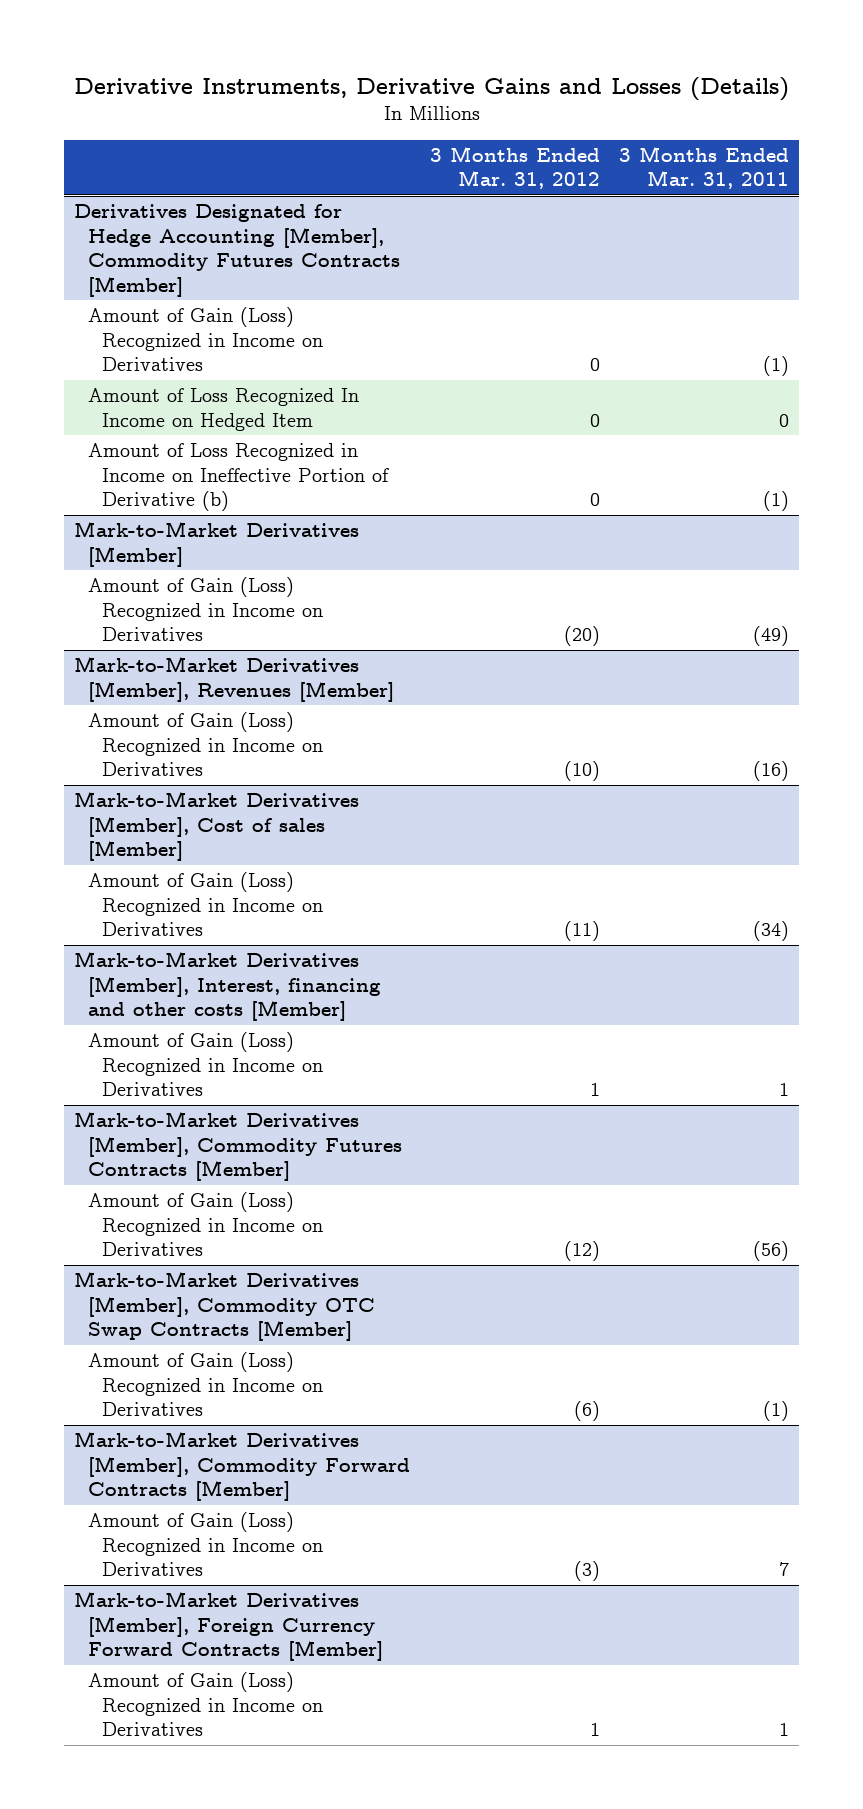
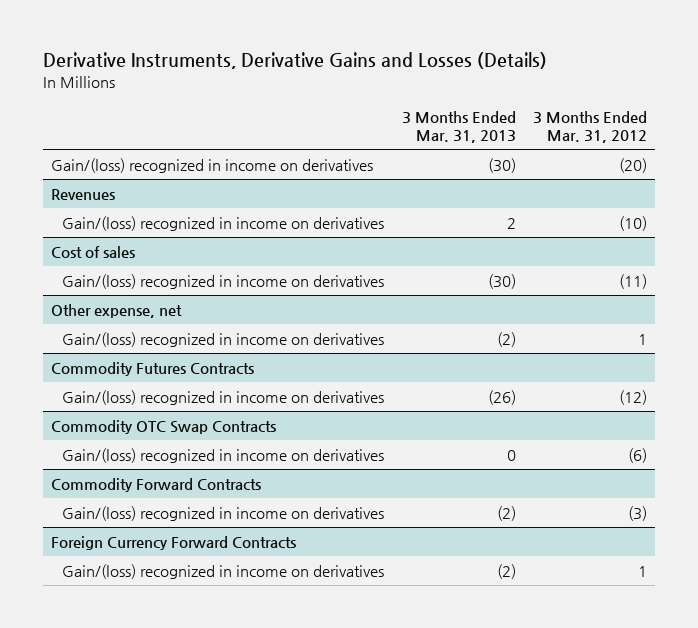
- | 3 Months Ended Mar. 31, 2012 | 3 Months Ended Mar. 31, 2011
+ | 3 Months Ended Mar. 31, 2013 | 3 Months Ended Mar. 31, 2012
- Derivatives Designated for Hedge Accounting [Member], Commodity Futures Contracts [Member]
- Amount of Gain (Loss) Recognized in Income on Derivatives | 0 | (1)
- Amount of Loss Recognized In Income on Hedged Item | 0 | 0
- Amount of Loss Recognized in Income on Ineffective Portion of Derivative (b) | 0 | (1)
- Mark-to-Market Derivatives [Member]
- Amount of Gain (Loss) Recognized in Income on Derivatives | (20) | (49)
- Mark-to-Market Derivatives [Member], Revenues [Member]
- Amount of Gain (Loss) Recognized in Income on Derivatives | (10) | (16)
- Mark-to-Market Derivatives [Member], Cost of sales [Member]
- Amount of Gain (Loss) Recognized in Income on Derivatives | (11) | (34)
- Mark-to-Market Derivatives [Member], Interest, financing and other costs [Member]
- Amount of Gain (Loss) Recognized in Income on Derivatives | 1 | 1
- Mark-to-Market Derivatives [Member], Commodity Futures Contracts [Member]
- Amount of Gain (Loss) Recognized in Income on Derivatives | (12) | (56)
- Mark-to-Market Derivatives [Member], Commodity OTC Swap Contracts [Member]
- Amount of Gain (Loss) Recognized in Income on Derivatives | (6) | (1)
- Mark-to-Market Derivatives [Member], Commodity Forward Contracts [Member]
- Amount of Gain (Loss) Recognized in Income on Derivatives | (3) | 7
- Mark-to-Market Derivatives [Member], Foreign Currency Forward Contracts [Member]
- Amount of Gain (Loss) Recognized in Income on Derivatives | 1 | 1
+ Gain/(loss) recognized in income on derivatives | (30) | (20)
+ Revenues
+ Gain/(loss) recognized in income on derivatives | 2 | (10)
+ Cost of sales
+ Gain/(loss) recognized in income on derivatives | (30) | (11)
+ Other expense, net
+ Gain/(loss) recognized in income on derivatives | (2) | 1
+ Commodity Futures Contracts
+ Gain/(loss) recognized in income on derivatives | (26) | (12)
+ Commodity OTC Swap Contracts
+ Gain/(loss) recognized in income on derivatives | 0 | (6)
+ Commodity Forward Contracts
+ Gain/(loss) recognized in income on derivatives | (2) | (3)
+ Foreign Currency Forward Contracts
+ Gain/(loss) recognized in income on derivatives | (2) | 1

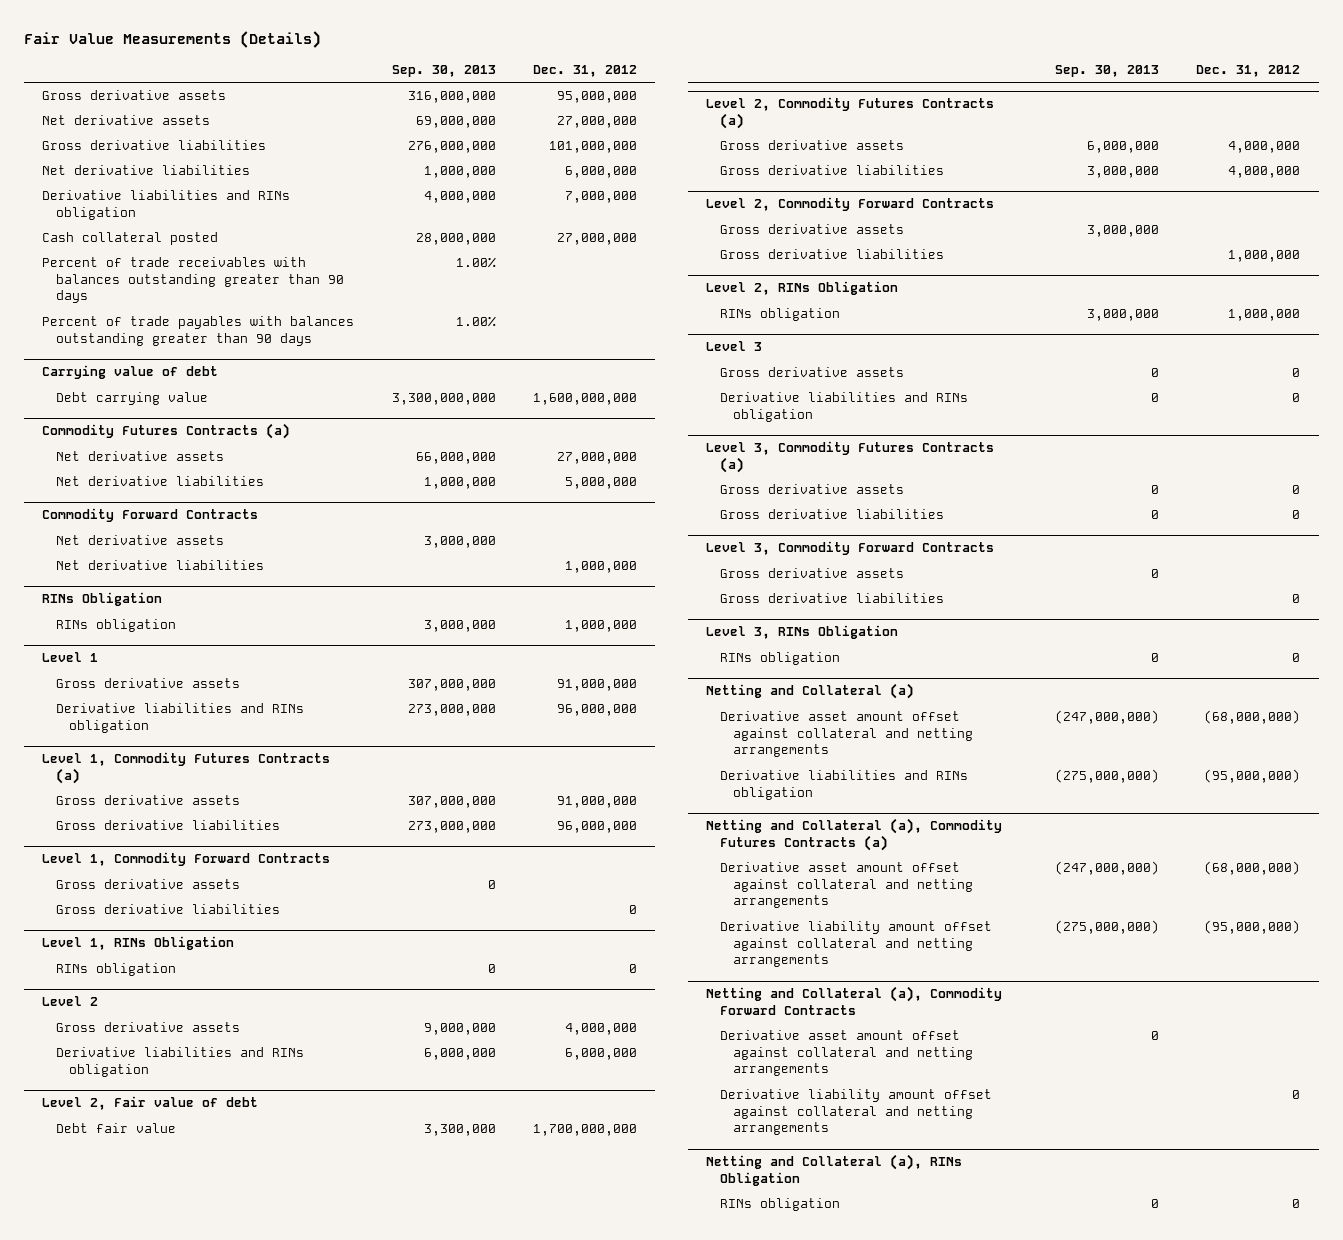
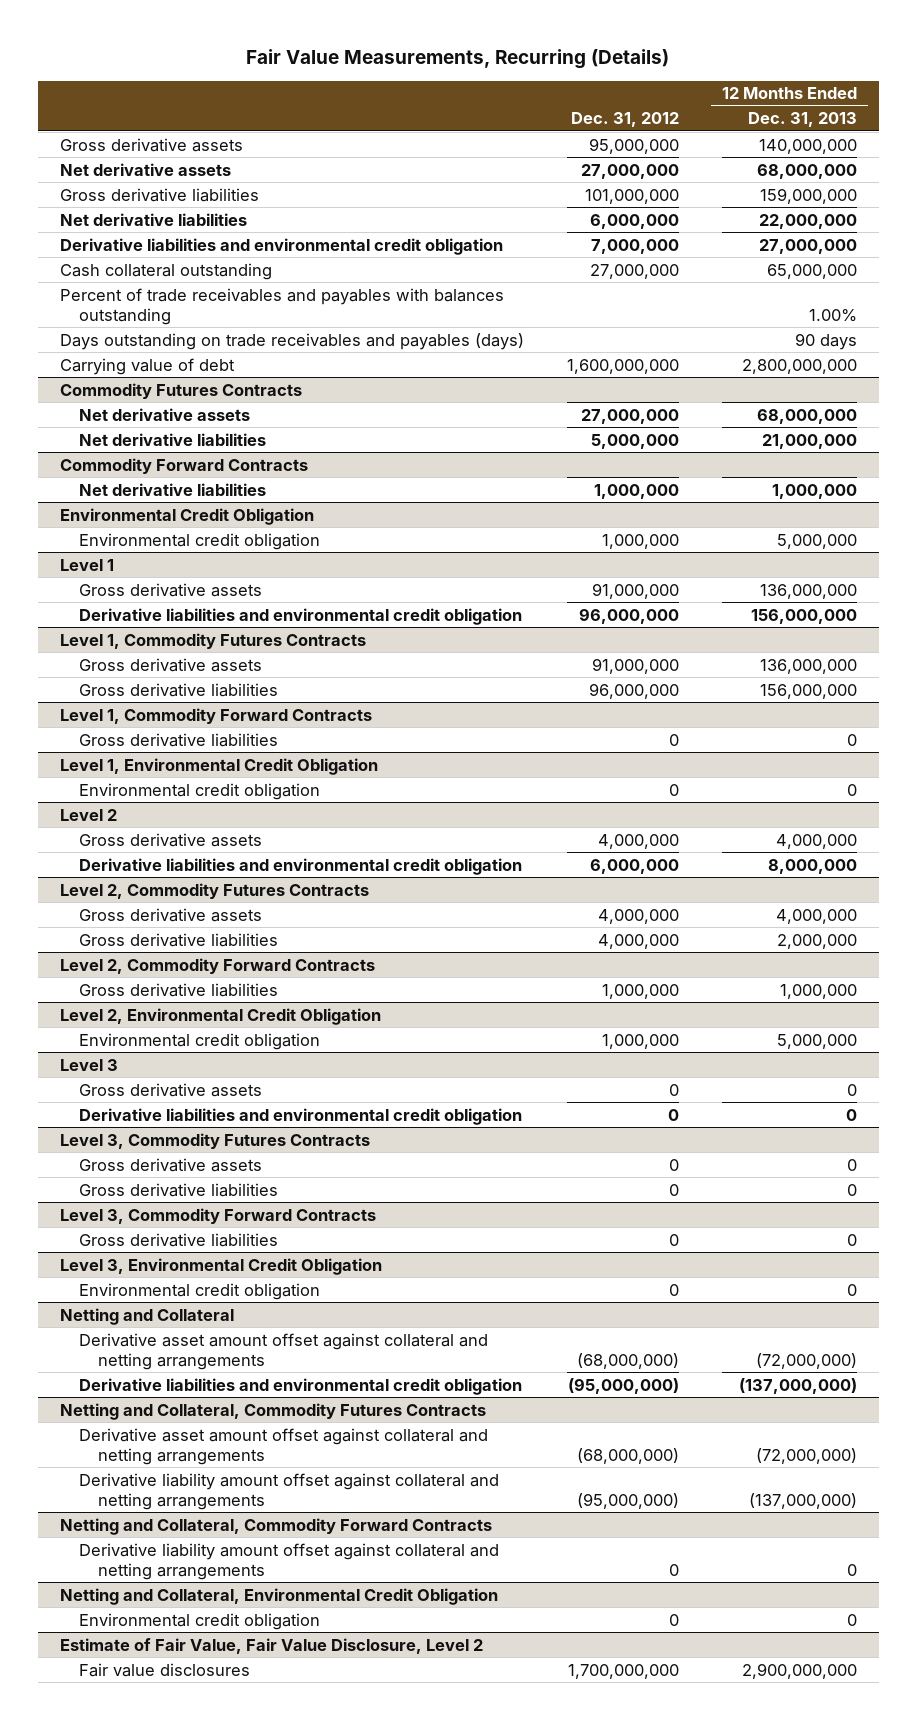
- Fair Value Measurements (Details)
+ Fair Value Measurements, Recurring (Details)
- | Sep. 30, 2013 | Dec. 31, 2012
+ | Dec. 31, 2012 | 12 Months Ended Dec. 31, 2013
- Derivative liabilities and RINs obligation | 4,000,000 | 7,000,000
- Cash collateral posted | 28,000,000 | 27,000,000
- Percent of trade receivables with balances outstanding greater than 90 days | 1.00% |
- Percent of trade payables with balances outstanding greater than 90 days | 1.00% |
- Carrying value of debt
- Debt carrying value | 3,300,000,000 | 1,600,000,000
- Commodity Futures Contracts (a)
+ Derivative liabilities and environmental credit obligation | 7,000,000 | 27,000,000
+ Cash collateral outstanding | 27,000,000 | 65,000,000
+ Percent of trade receivables and payables with balances outstanding | | 1.00%
+ Days outstanding on trade receivables and payables (days) | | 90 days
+ Carrying value of debt | 1,600,000,000 | 2,800,000,000
+ Commodity Futures Contracts
@ Commodity Forward Contracts
- Net derivative assets | 3,000,000 |
- RINs Obligation
- RINs obligation | 3,000,000 | 1,000,000
+ Environmental Credit Obligation
+ Environmental credit obligation | 1,000,000 | 5,000,000
@ Level 1
- Derivative liabilities and RINs obligation | 273,000,000 | 96,000,000
- Level 1, Commodity Futures Contracts (a)
@ Level 1
+ Derivative liabilities and environmental credit obligation | 96,000,000 | 156,000,000
+ Level 1, Commodity Futures Contracts
@ Level 1, Commodity Forward Contracts
- Gross derivative assets | 0 |
- Level 1, RINs Obligation
- RINs obligation | 0 | 0
+ Level 1, Environmental Credit Obligation
+ Environmental credit obligation | 0 | 0
@ Level 2
- Derivative liabilities and RINs obligation | 6,000,000 | 6,000,000
- Level 2, Fair value of debt
- Debt fair value | 3,300,000 | 1,700,000,000
- Level 2, Commodity Futures Contracts (a)
@ Level 2
+ Derivative liabilities and environmental credit obligation | 6,000,000 | 8,000,000
+ Level 2, Commodity Futures Contracts
@ Level 2, Commodity Forward Contracts
- Gross derivative assets | 3,000,000 |
- Level 2, RINs Obligation
- RINs obligation | 3,000,000 | 1,000,000
+ Level 2, Environmental Credit Obligation
+ Environmental credit obligation | 1,000,000 | 5,000,000
@ Level 3
- Derivative liabilities and RINs obligation | 0 | 0
- Level 3, Commodity Futures Contracts (a)
@ Level 3
+ Derivative liabilities and environmental credit obligation | 0 | 0
+ Level 3, Commodity Futures Contracts
@ Level 3, Commodity Forward Contracts
- Gross derivative assets | 0 |
- Level 3, RINs Obligation
- RINs obligation | 0 | 0
- Netting and Collateral (a)
+ Level 3, Environmental Credit Obligation
+ Environmental credit obligation | 0 | 0
+ Netting and Collateral
- Derivative liabilities and RINs obligation | (275,000,000) | (95,000,000)
- Netting and Collateral (a), Commodity Futures Contracts (a)
+ Derivative liabilities and environmental credit obligation | (95,000,000) | (137,000,000)
+ Netting and Collateral, Commodity Futures Contracts
- Netting and Collateral (a), Commodity Forward Contracts
- Derivative asset amount offset against collateral and netting arrangements | 0 |
+ Netting and Collateral, Commodity Forward Contracts
- Netting and Collateral (a), RINs Obligation
- RINs obligation | 0 | 0
+ Netting and Collateral, Environmental Credit Obligation
+ Environmental credit obligation | 0 | 0
+ Estimate of Fair Value, Fair Value Disclosure, Level 2
+ Fair value disclosures | 1,700,000,000 | 2,900,000,000

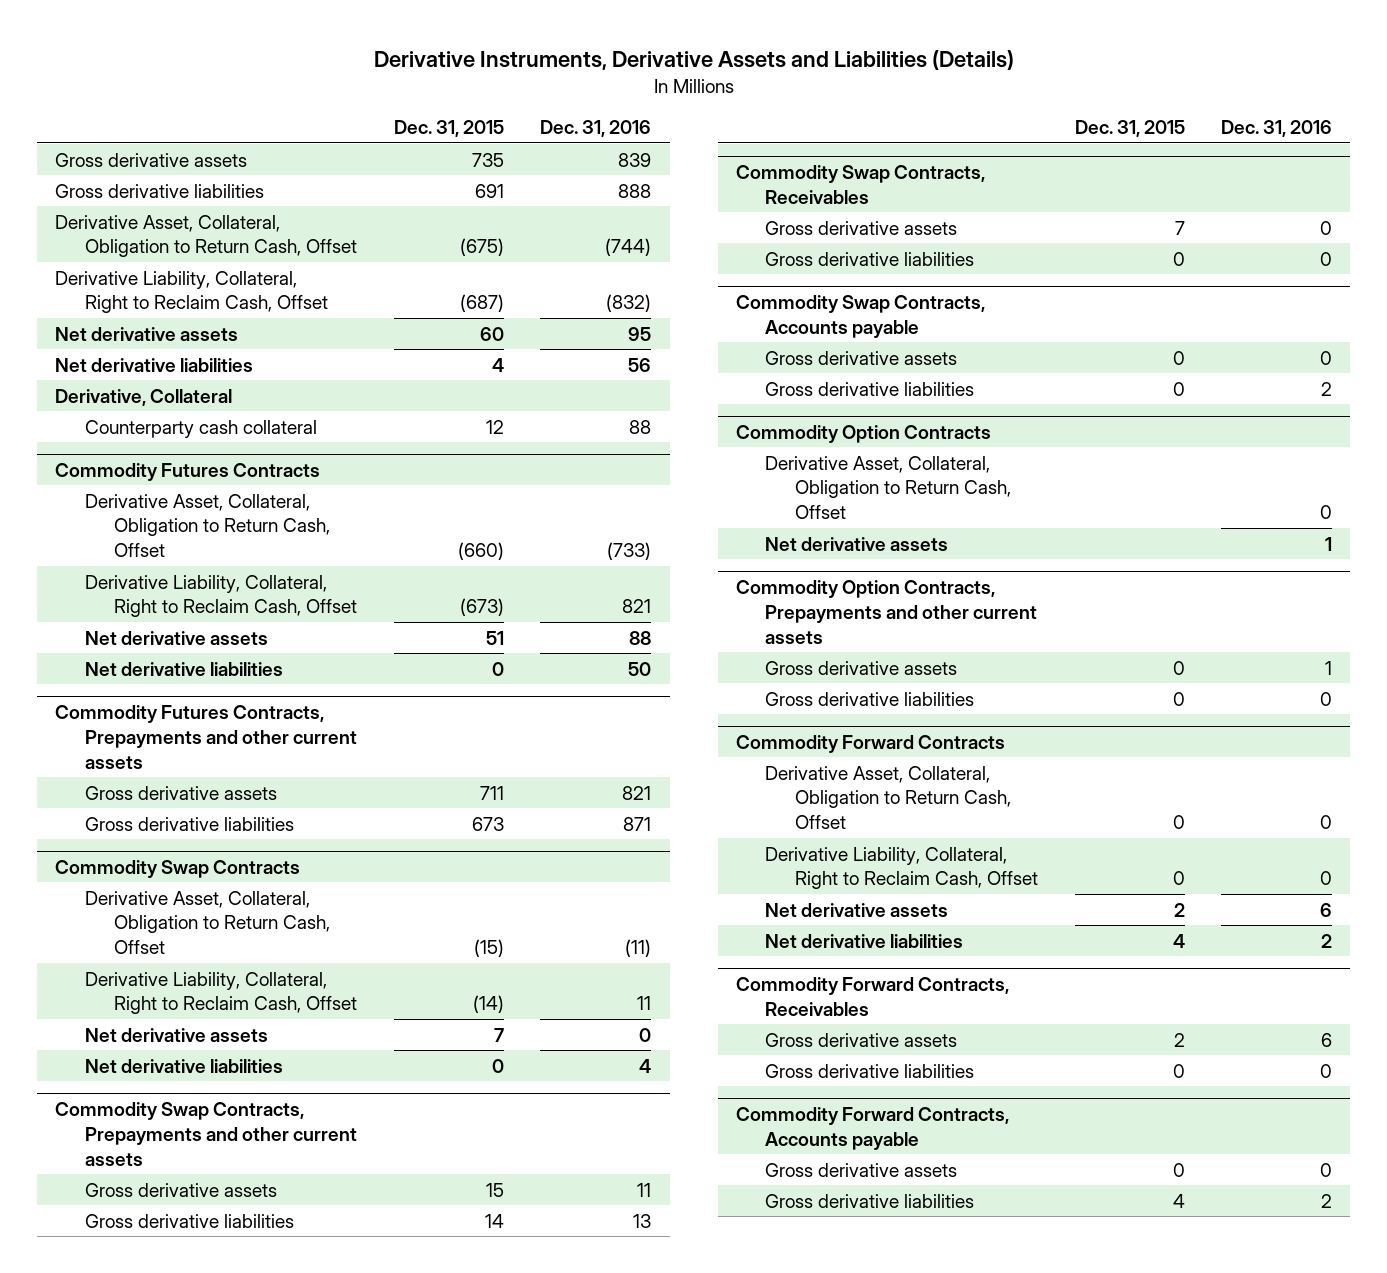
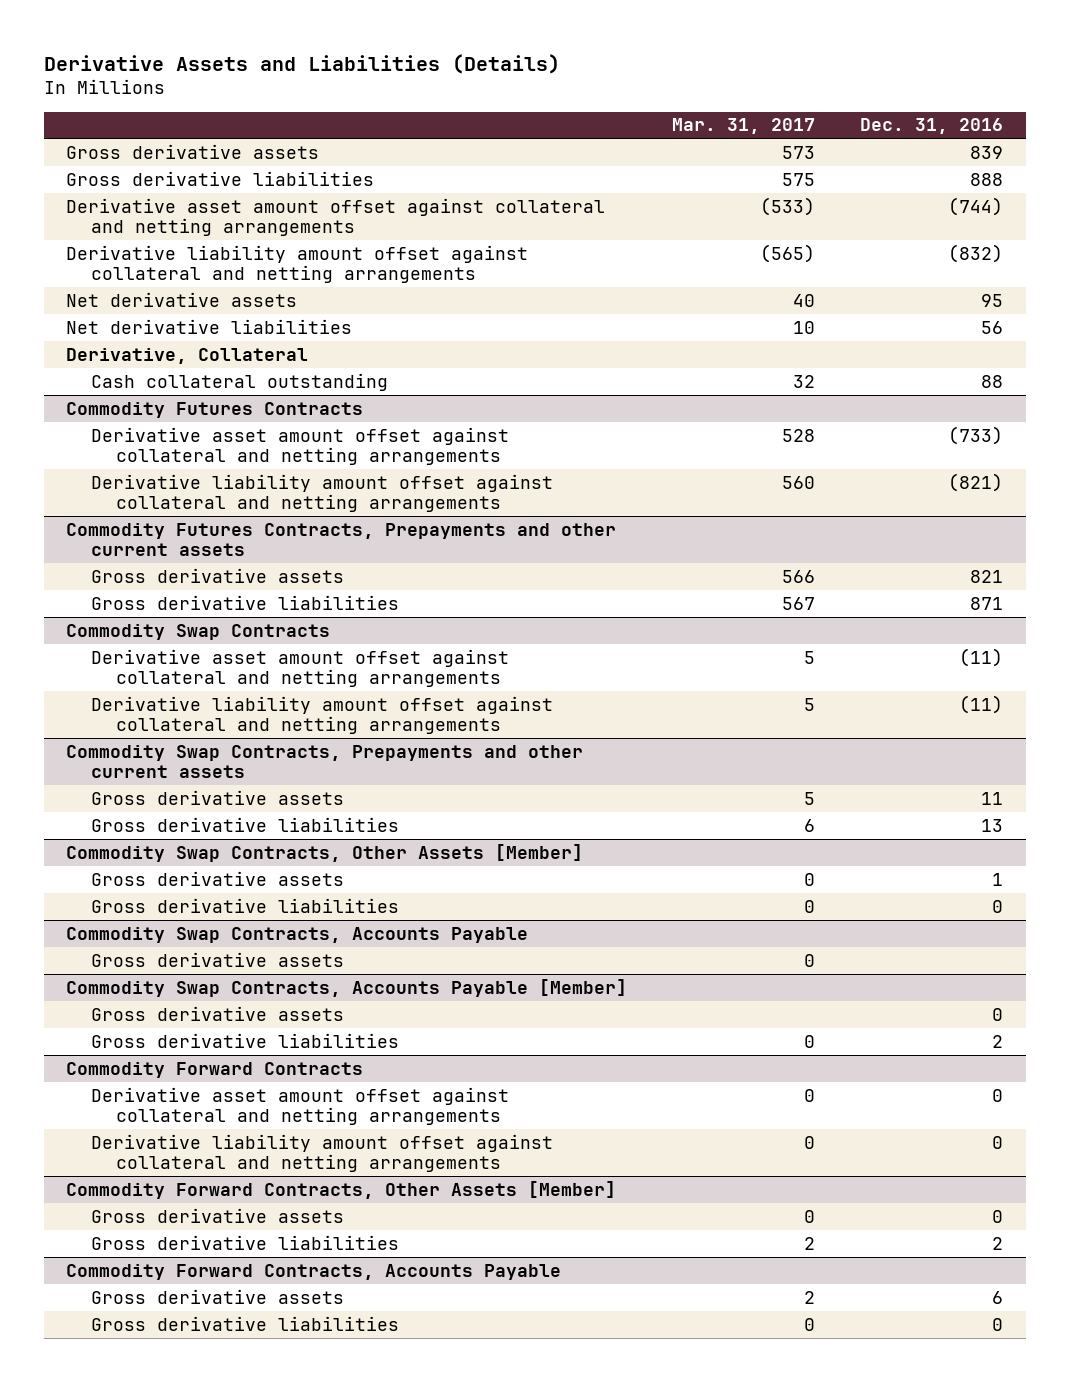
- Derivative Instruments, Derivative Assets and Liabilities (Details)
+ Derivative Assets and Liabilities (Details)
- | Dec. 31, 2015 | Dec. 31, 2016
+ | Mar. 31, 2017 | Dec. 31, 2016
- Derivative Asset, Collateral, Obligation to Return Cash, Offset | (675) | (744)
- Derivative Liability, Collateral, Right to Reclaim Cash, Offset | (687) | (832)
+ Derivative asset amount offset against collateral and netting arrangements | (533) | (744)
+ Derivative liability amount offset against collateral and netting arrangements | (565) | (832)
- Counterparty cash collateral | 12 | 88
+ Cash collateral outstanding | 32 | 88
@ Commodity Futures Contracts
- Derivative Asset, Collateral, Obligation to Return Cash, Offset | (660) | (733)
- Derivative Liability, Collateral, Right to Reclaim Cash, Offset | (673) | 821
- Net derivative assets | 51 | 88
- Net derivative liabilities | 0 | 50
+ Derivative asset amount offset against collateral and netting arrangements | 528 | (733)
+ Derivative liability amount offset against collateral and netting arrangements | 560 | (821)
@ Commodity Swap Contracts
- Derivative Asset, Collateral, Obligation to Return Cash, Offset | (15) | (11)
- Derivative Liability, Collateral, Right to Reclaim Cash, Offset | (14) | 11
- Net derivative assets | 7 | 0
- Net derivative liabilities | 0 | 4
+ Derivative asset amount offset against collateral and netting arrangements | 5 | (11)
+ Derivative liability amount offset against collateral and netting arrangements | 5 | (11)
- Commodity Swap Contracts, Receivables
- Gross derivative assets | 7 | 0
+ Commodity Swap Contracts, Other Assets [Member]
+ Gross derivative assets | 0 | 1
- Commodity Swap Contracts, Accounts payable
+ Commodity Swap Contracts, Accounts Payable
+ Gross derivative assets | 0 |
+ Commodity Swap Contracts, Accounts Payable [Member]
- Commodity Option Contracts
- Derivative Asset, Collateral, Obligation to Return Cash, Offset | | 0
- Net derivative assets | | 1
- Commodity Option Contracts, Prepayments and other current assets
- Gross derivative assets | 0 | 1
- Gross derivative liabilities | 0 | 0
@ Commodity Forward Contracts
- Derivative Asset, Collateral, Obligation to Return Cash, Offset | 0 | 0
- Derivative Liability, Collateral, Right to Reclaim Cash, Offset | 0 | 0
- Net derivative assets | 2 | 6
- Net derivative liabilities | 4 | 2
- Commodity Forward Contracts, Receivables
- Gross derivative assets | 2 | 6
- Gross derivative liabilities | 0 | 0
- Commodity Forward Contracts, Accounts payable
@ Commodity Forward Contracts
+ Derivative asset amount offset against collateral and netting arrangements | 0 | 0
+ Derivative liability amount offset against collateral and netting arrangements | 0 | 0
+ Commodity Forward Contracts, Other Assets [Member]
+ Commodity Forward Contracts, Accounts Payable
+ Gross derivative assets | 2 | 6
+ Gross derivative liabilities | 0 | 0

